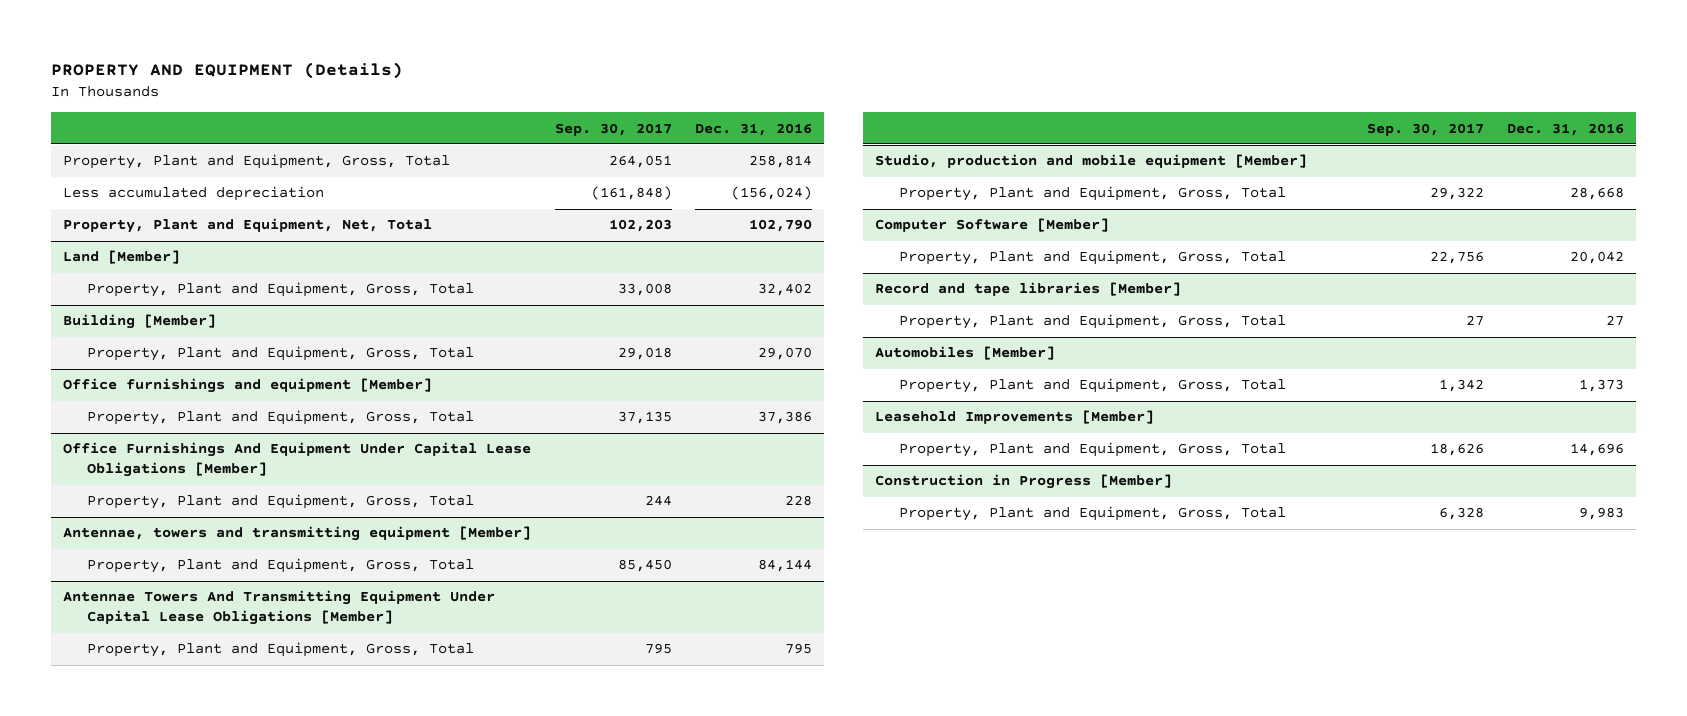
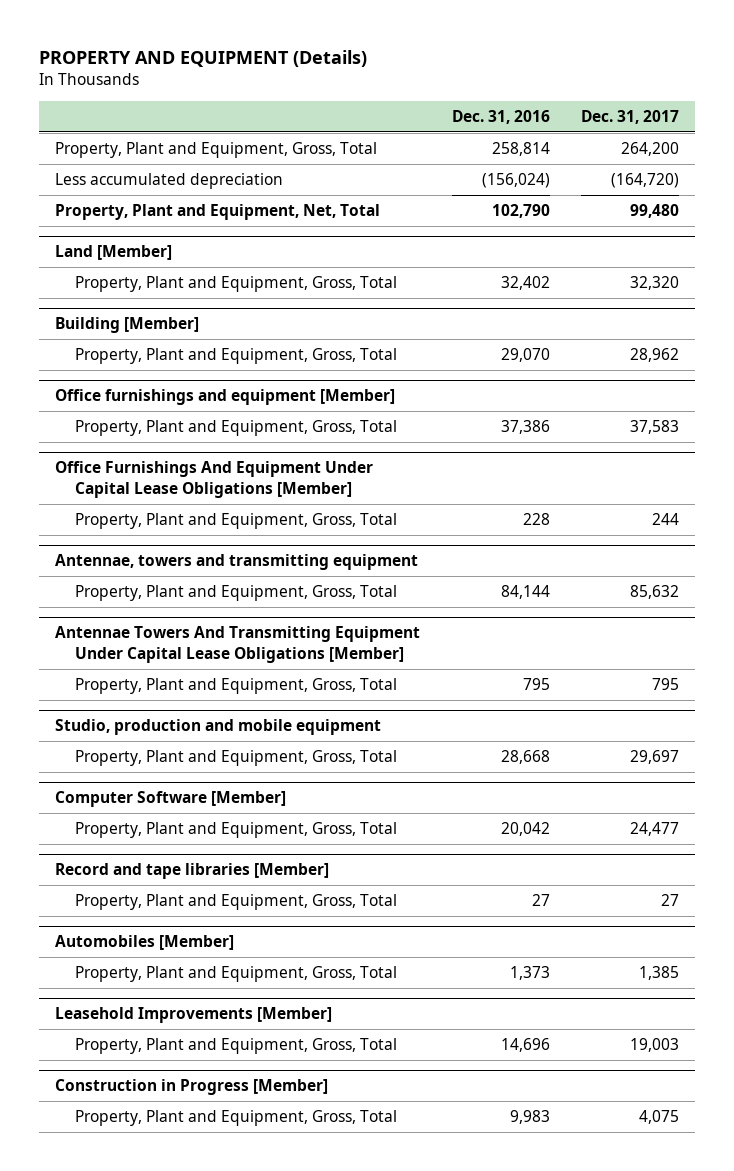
- | Sep. 30, 2017 | Dec. 31, 2016
+ | Dec. 31, 2016 | Dec. 31, 2017
- Antennae, towers and transmitting equipment [Member]
+ Antennae, towers and transmitting equipment
- Studio, production and mobile equipment [Member]
+ Studio, production and mobile equipment

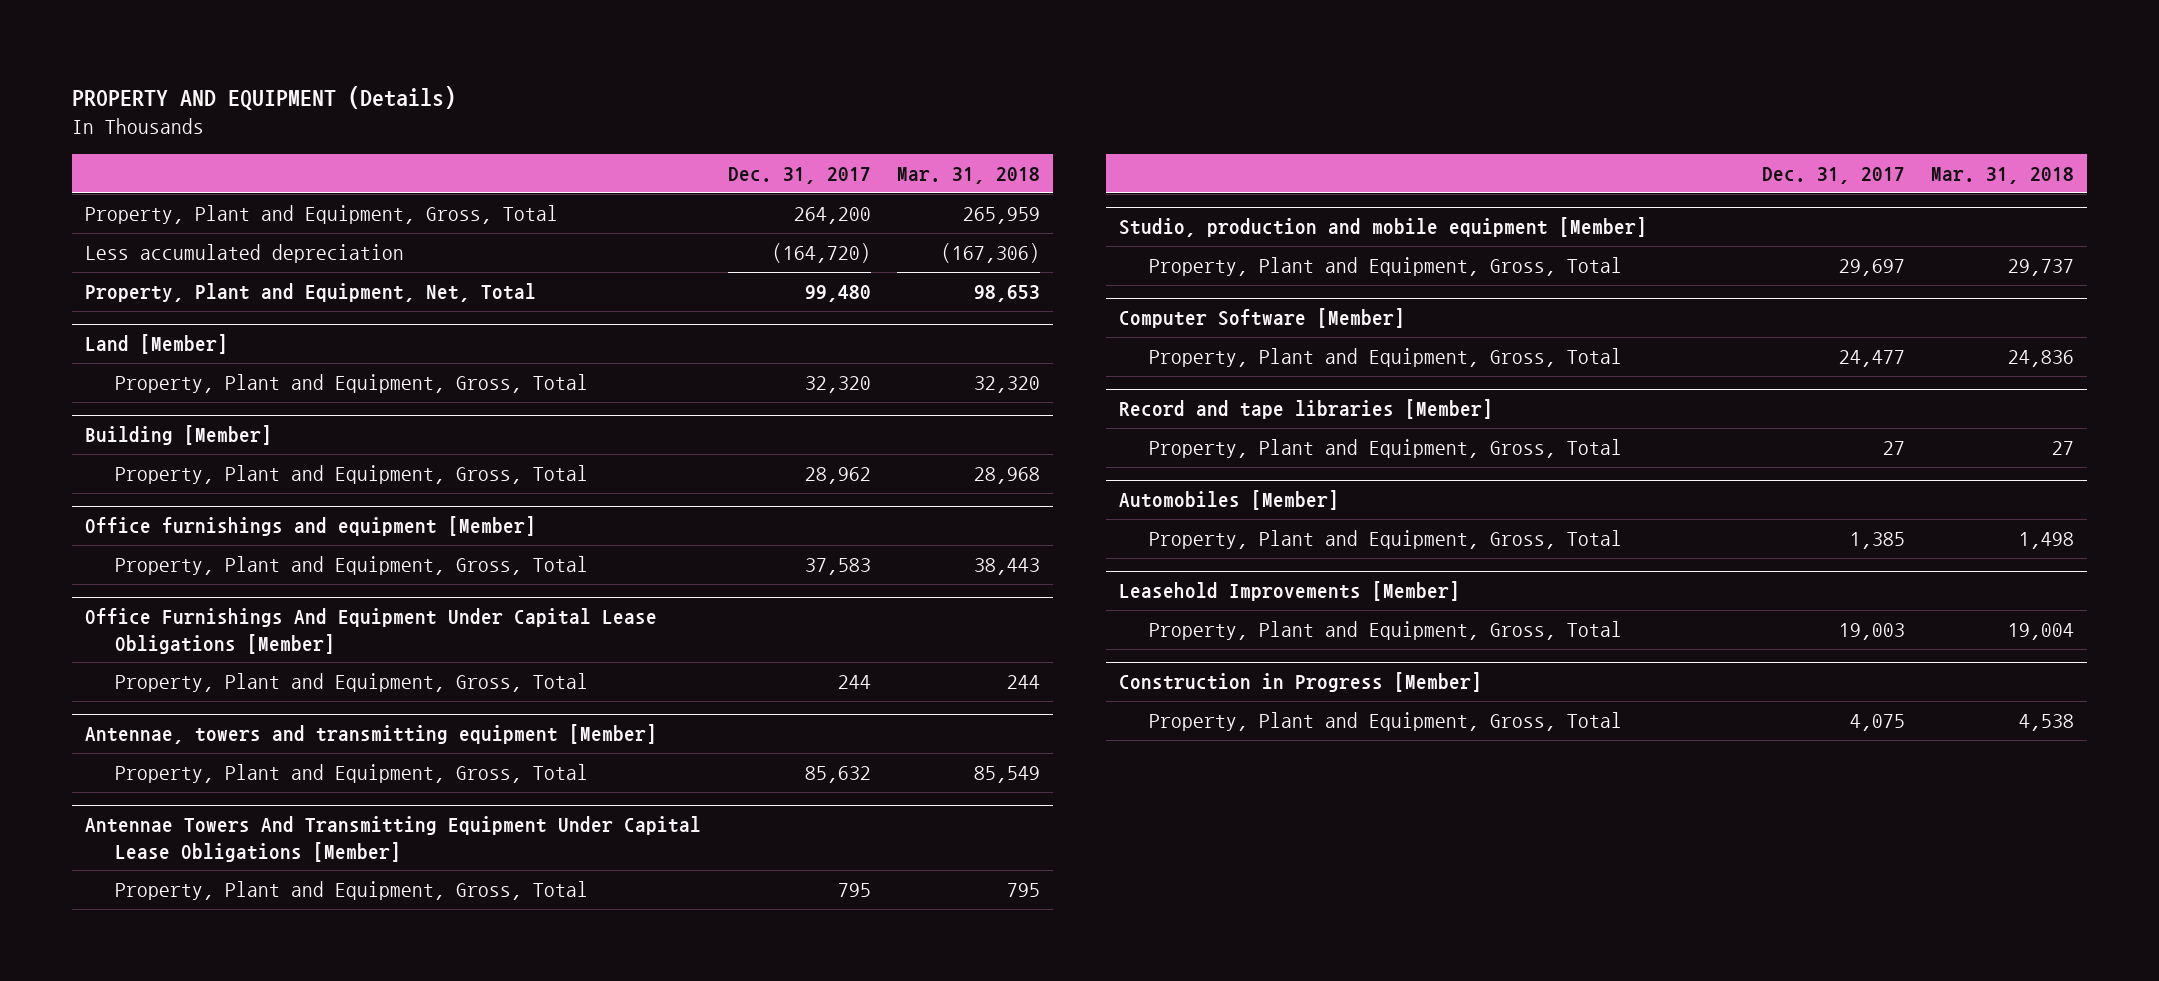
- | Dec. 31, 2016 | Dec. 31, 2017
+ | Dec. 31, 2017 | Mar. 31, 2018
- Antennae, towers and transmitting equipment
+ Antennae, towers and transmitting equipment [Member]
- Studio, production and mobile equipment
+ Studio, production and mobile equipment [Member]

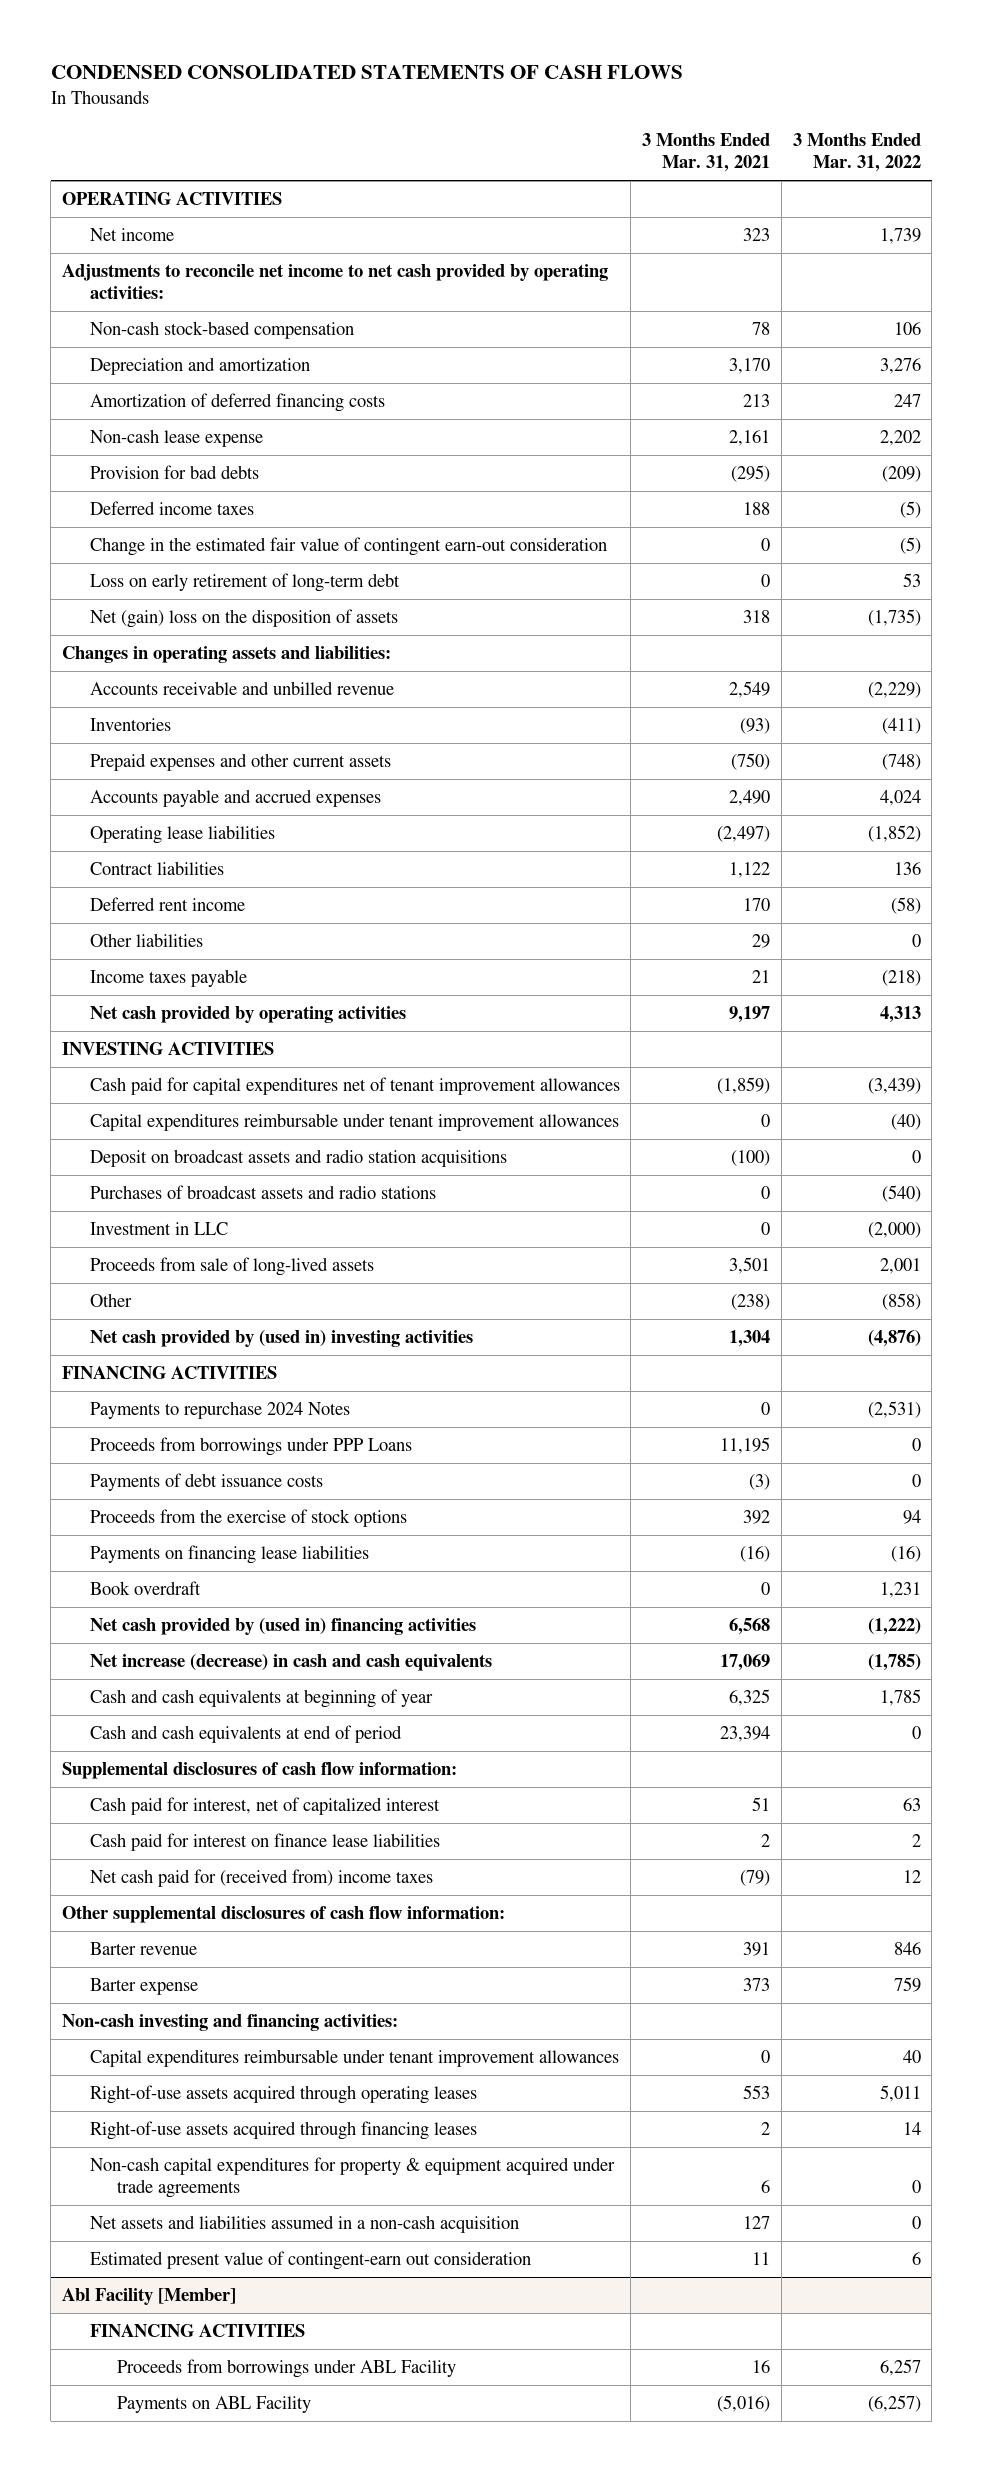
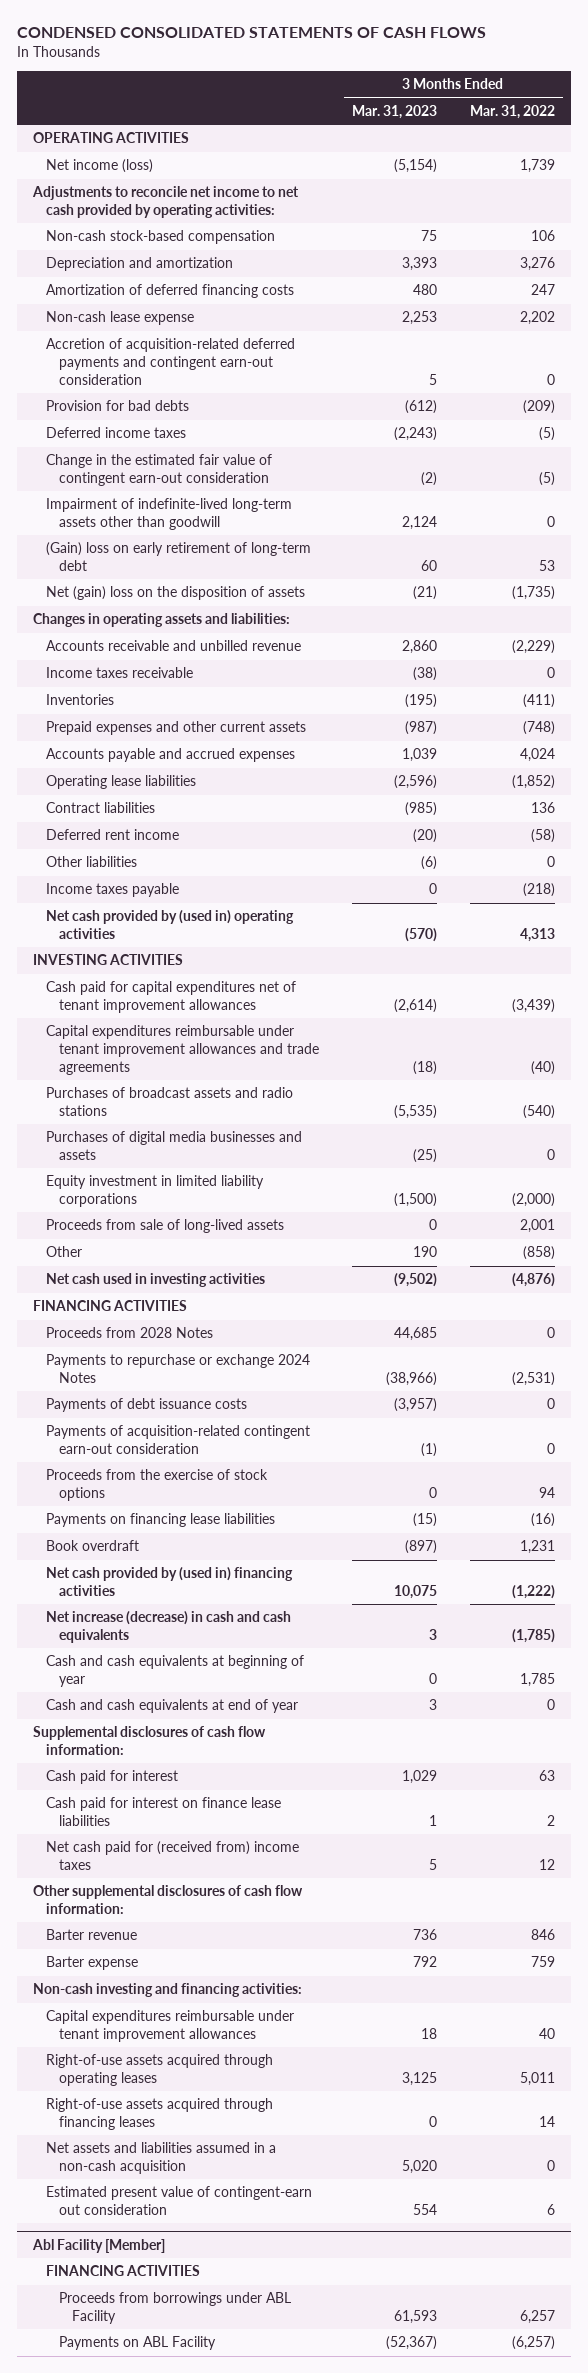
- | 3 Months Ended Mar. 31, 2021 | 3 Months Ended Mar. 31, 2022
+ | 3 Months Ended Mar. 31, 2023 | 3 Months Ended Mar. 31, 2022
- Net income | 323 | 1,739
+ Net income (loss) | (5,154) | 1,739
+ Accretion of acquisition-related deferred payments and contingent earn-out consideration | 5 | 0
- Loss on early retirement of long-term debt | 0 | 53
+ Impairment of indefinite-lived long-term assets other than goodwill | 2,124 | 0
+ (Gain) loss on early retirement of long-term debt | 60 | 53
+ Income taxes receivable | (38) | 0
- Net cash provided by operating activities | 9,197 | 4,313
+ Net cash provided by (used in) operating activities | (570) | 4,313
- Capital expenditures reimbursable under tenant improvement allowances | 0 | (40)
- Deposit on broadcast assets and radio station acquisitions | (100) | 0
+ Capital expenditures reimbursable under tenant improvement allowances and trade agreements | (18) | (40)
- Investment in LLC | 0 | (2,000)
+ Purchases of digital media businesses and assets | (25) | 0
+ Equity investment in limited liability corporations | (1,500) | (2,000)
- Net cash provided by (used in) investing activities | 1,304 | (4,876)
+ Net cash used in investing activities | (9,502) | (4,876)
- Payments to repurchase 2024 Notes | 0 | (2,531)
- Proceeds from borrowings under PPP Loans | 11,195 | 0
+ Proceeds from 2028 Notes | 44,685 | 0
+ Payments to repurchase or exchange 2024 Notes | (38,966) | (2,531)
+ Payments of acquisition-related contingent earn-out consideration | (1) | 0
- Cash and cash equivalents at end of period | 23,394 | 0
+ Cash and cash equivalents at end of year | 3 | 0
- Cash paid for interest, net of capitalized interest | 51 | 63
+ Cash paid for interest | 1,029 | 63
- Non-cash capital expenditures for property & equipment acquired under trade agreements | 6 | 0

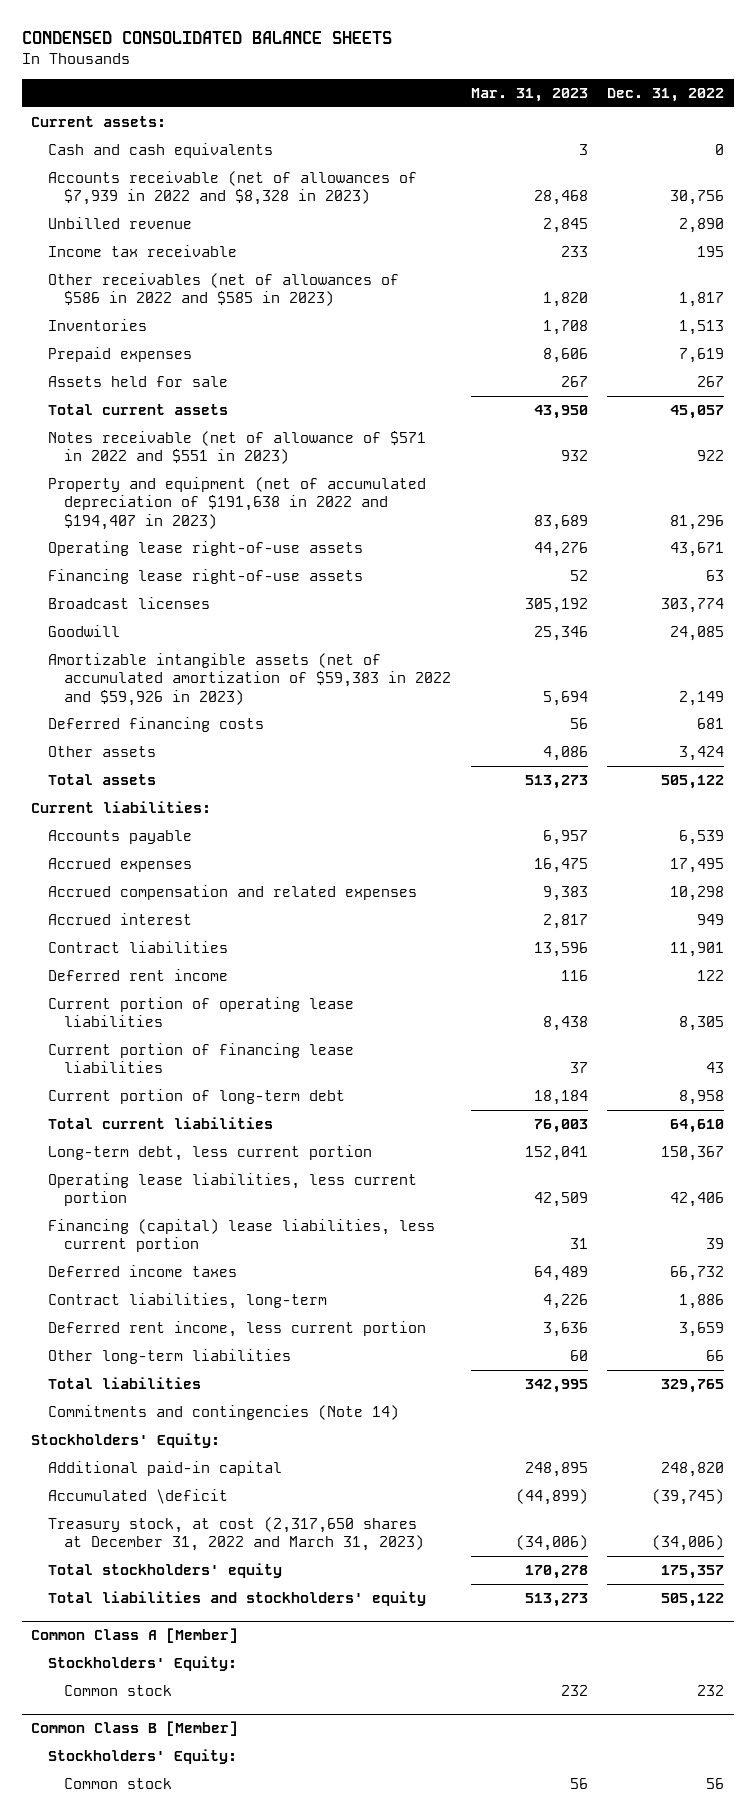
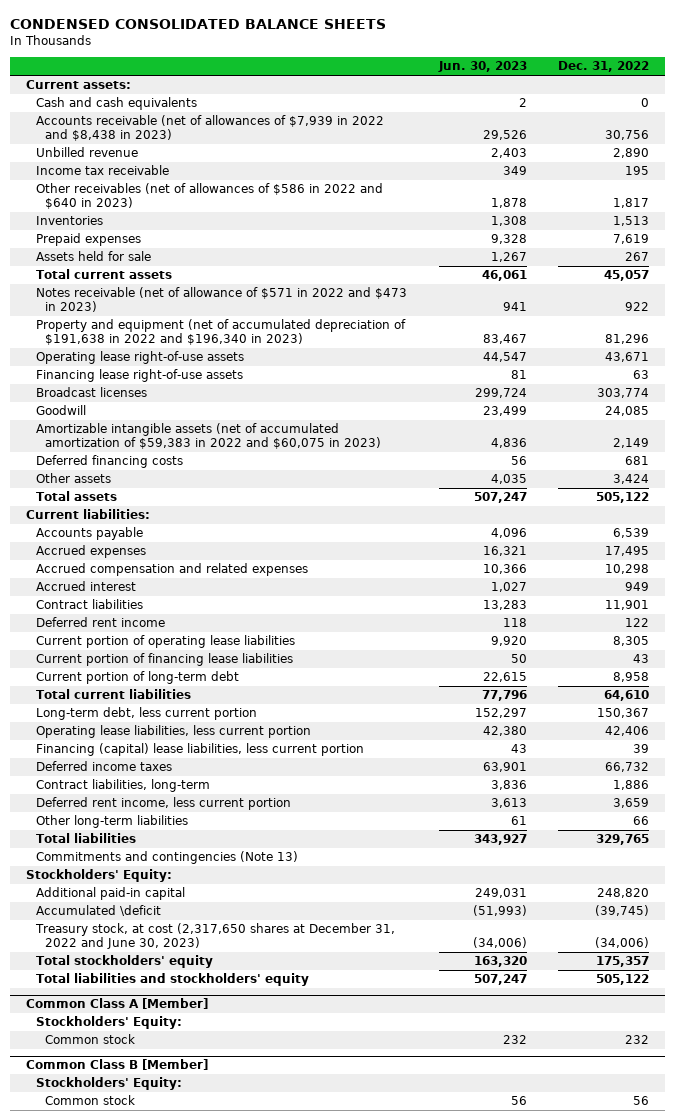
- | Mar. 31, 2023 | Dec. 31, 2022
+ | Jun. 30, 2023 | Dec. 31, 2022
- Accounts receivable (net of allowances of $7,939 in 2022 and $8,328 in 2023) | 28,468 | 30,756
+ Accounts receivable (net of allowances of $7,939 in 2022 and $8,438 in 2023) | 29,526 | 30,756
- Other receivables (net of allowances of $586 in 2022 and $585 in 2023) | 1,820 | 1,817
+ Other receivables (net of allowances of $586 in 2022 and $640 in 2023) | 1,878 | 1,817
- Notes receivable (net of allowance of $571 in 2022 and $551 in 2023) | 932 | 922
- Property and equipment (net of accumulated depreciation of $191,638 in 2022 and $194,407 in 2023) | 83,689 | 81,296
+ Notes receivable (net of allowance of $571 in 2022 and $473 in 2023) | 941 | 922
+ Property and equipment (net of accumulated depreciation of $191,638 in 2022 and $196,340 in 2023) | 83,467 | 81,296
- Amortizable intangible assets (net of accumulated amortization of $59,383 in 2022 and $59,926 in 2023) | 5,694 | 2,149
+ Amortizable intangible assets (net of accumulated amortization of $59,383 in 2022 and $60,075 in 2023) | 4,836 | 2,149
- Commitments and contingencies (Note 14)
+ Commitments and contingencies (Note 13)
- Treasury stock, at cost (2,317,650 shares at December 31, 2022 and March 31, 2023) | (34,006) | (34,006)
+ Treasury stock, at cost (2,317,650 shares at December 31, 2022 and June 30, 2023) | (34,006) | (34,006)

